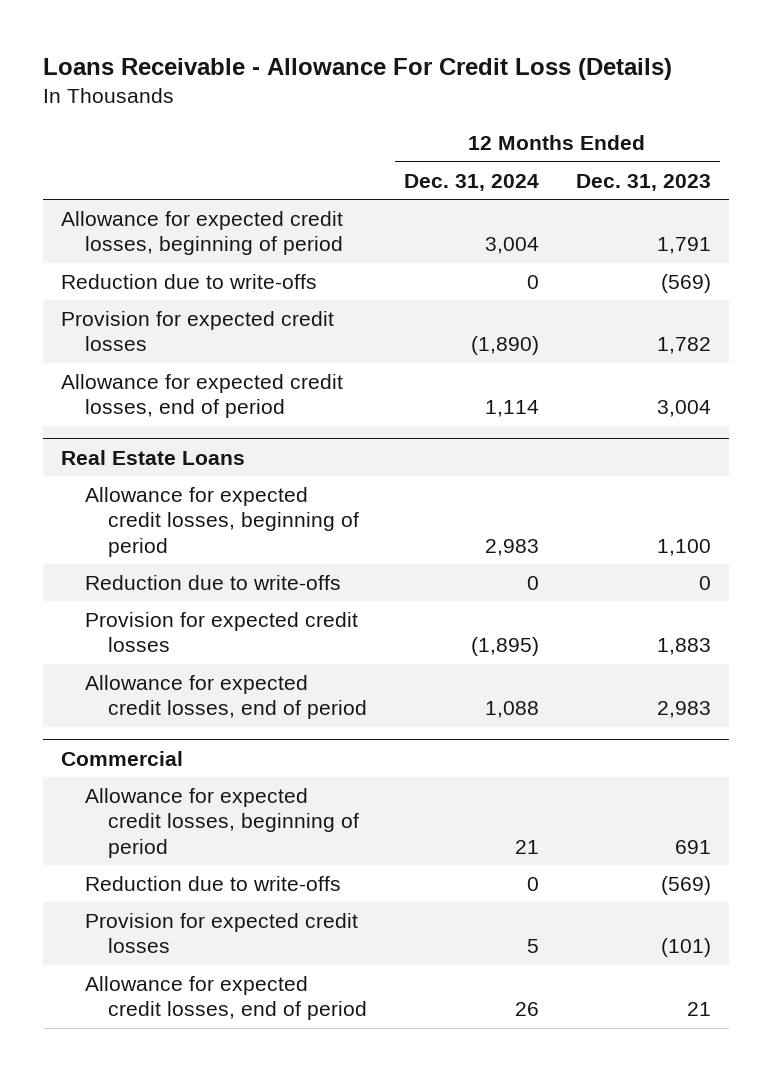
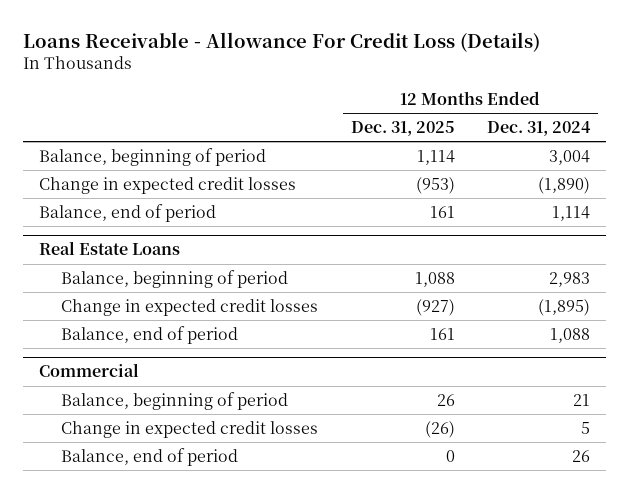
- | 12 Months Ended Dec. 31, 2024 | 12 Months Ended Dec. 31, 2023
+ | 12 Months Ended Dec. 31, 2025 | 12 Months Ended Dec. 31, 2024
- Allowance for expected credit losses, beginning of period | 3,004 | 1,791
- Reduction due to write-offs | 0 | (569)
- Provision for expected credit losses | (1,890) | 1,782
- Allowance for expected credit losses, end of period | 1,114 | 3,004
+ Balance, beginning of period | 1,114 | 3,004
+ Change in expected credit losses | (953) | (1,890)
+ Balance, end of period | 161 | 1,114
@ Real Estate Loans
- Allowance for expected credit losses, beginning of period | 2,983 | 1,100
- Reduction due to write-offs | 0 | 0
- Provision for expected credit losses | (1,895) | 1,883
- Allowance for expected credit losses, end of period | 1,088 | 2,983
+ Balance, beginning of period | 1,088 | 2,983
+ Change in expected credit losses | (927) | (1,895)
+ Balance, end of period | 161 | 1,088
@ Commercial
- Allowance for expected credit losses, beginning of period | 21 | 691
- Reduction due to write-offs | 0 | (569)
- Provision for expected credit losses | 5 | (101)
- Allowance for expected credit losses, end of period | 26 | 21
+ Balance, beginning of period | 26 | 21
+ Change in expected credit losses | (26) | 5
+ Balance, end of period | 0 | 26

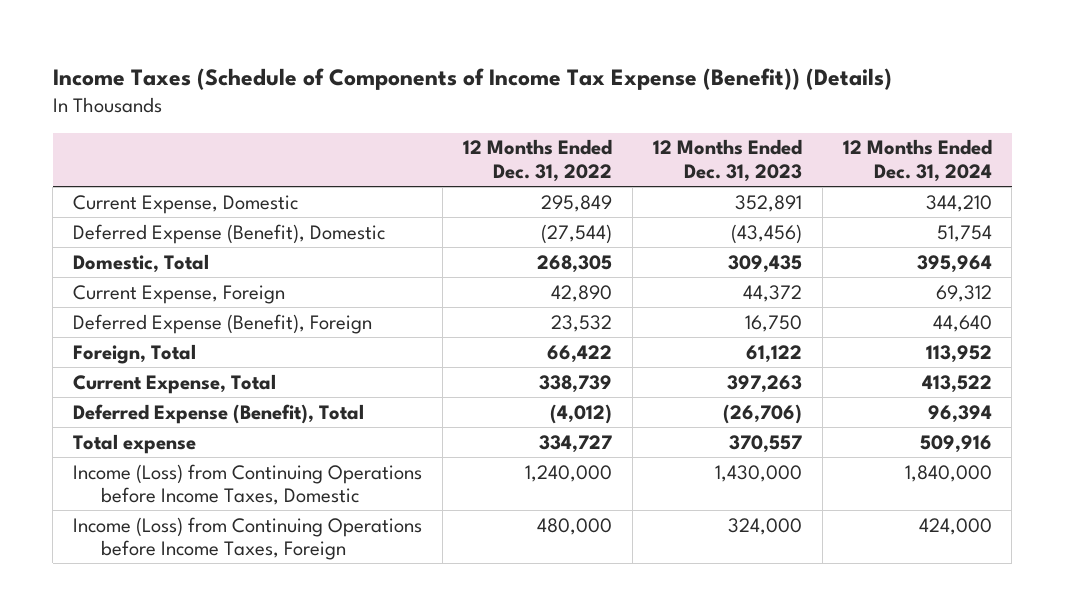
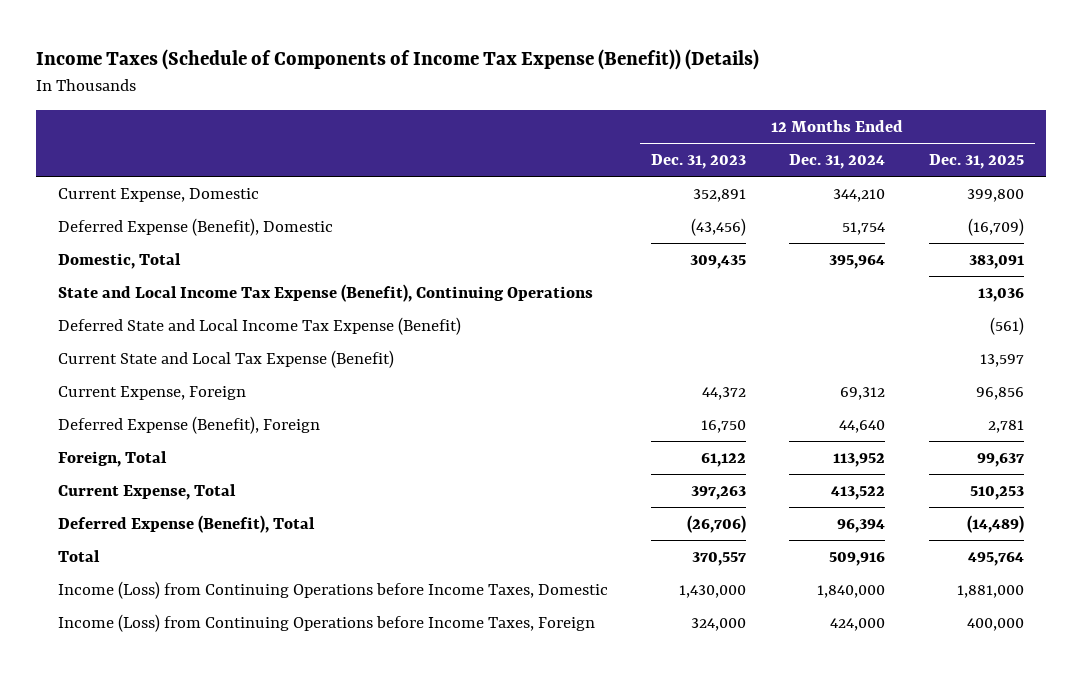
- | 12 Months Ended Dec. 31, 2022 | 12 Months Ended Dec. 31, 2023 | 12 Months Ended Dec. 31, 2024
+ | 12 Months Ended Dec. 31, 2023 | 12 Months Ended Dec. 31, 2024 | 12 Months Ended Dec. 31, 2025
+ State and Local Income Tax Expense (Benefit), Continuing Operations | | | 13,036
+ Deferred State and Local Income Tax Expense (Benefit) | | | (561)
+ Current State and Local Tax Expense (Benefit) | | | 13,597
- Total expense | 334,727 | 370,557 | 509,916
+ Total | 370,557 | 509,916 | 495,764

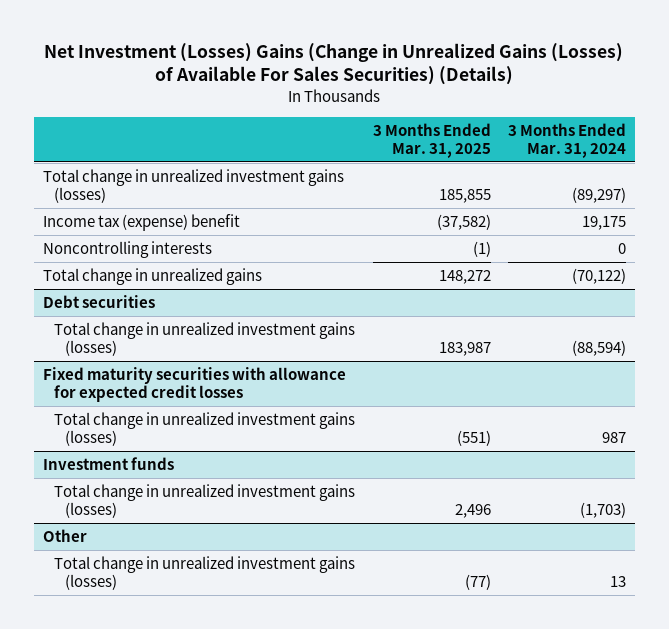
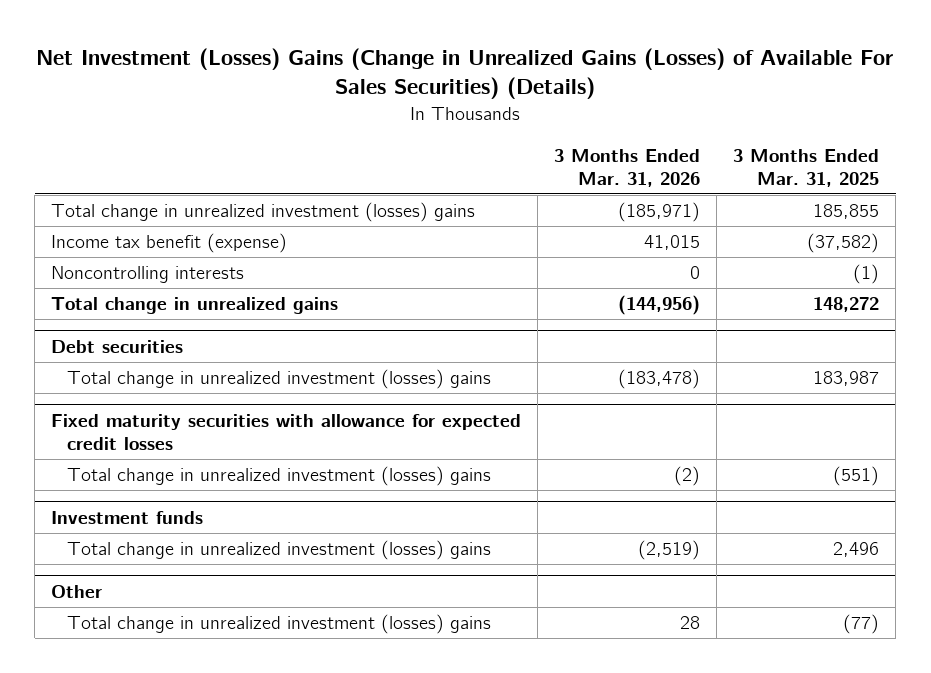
- | 3 Months Ended Mar. 31, 2025 | 3 Months Ended Mar. 31, 2024
+ | 3 Months Ended Mar. 31, 2026 | 3 Months Ended Mar. 31, 2025
- Total change in unrealized investment gains (losses) | 185,855 | (89,297)
- Income tax (expense) benefit | (37,582) | 19,175
+ Total change in unrealized investment (losses) gains | (185,971) | 185,855
+ Income tax benefit (expense) | 41,015 | (37,582)
@ Debt securities
- Total change in unrealized investment gains (losses) | 183,987 | (88,594)
+ Total change in unrealized investment (losses) gains | (183,478) | 183,987
@ Fixed maturity securities with allowance for expected credit losses
- Total change in unrealized investment gains (losses) | (551) | 987
+ Total change in unrealized investment (losses) gains | (2) | (551)
@ Investment funds
- Total change in unrealized investment gains (losses) | 2,496 | (1,703)
+ Total change in unrealized investment (losses) gains | (2,519) | 2,496
@ Other
- Total change in unrealized investment gains (losses) | (77) | 13
+ Total change in unrealized investment (losses) gains | 28 | (77)

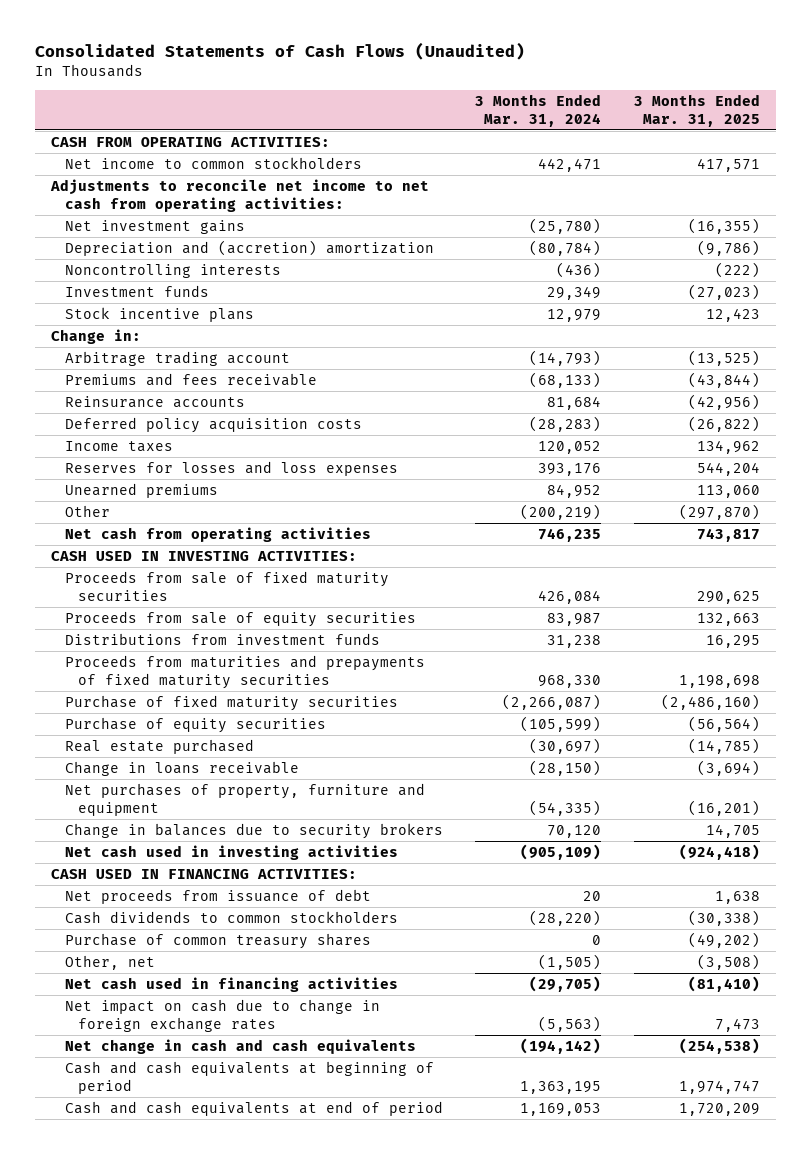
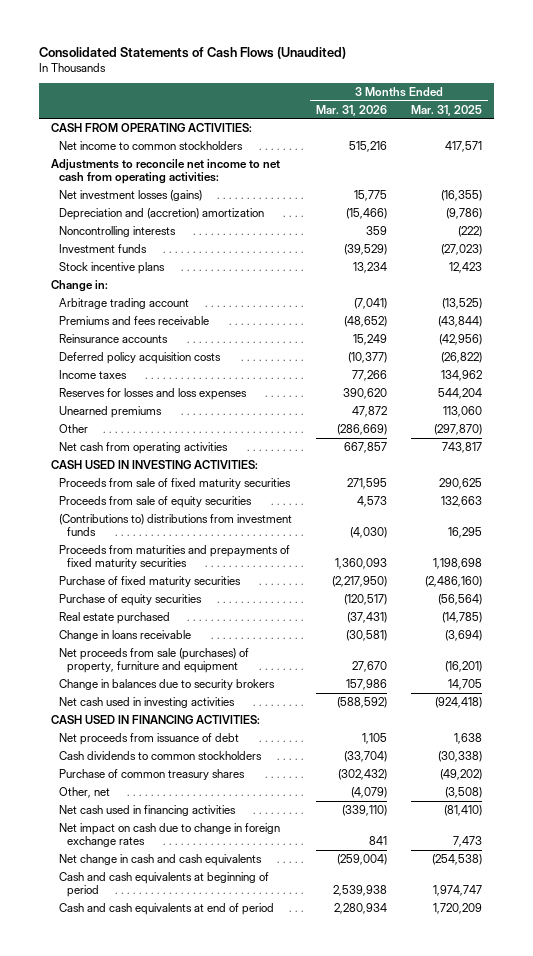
- | 3 Months Ended Mar. 31, 2024 | 3 Months Ended Mar. 31, 2025
+ | 3 Months Ended Mar. 31, 2026 | 3 Months Ended Mar. 31, 2025
- Net investment gains | (25,780) | (16,355)
+ Net investment losses (gains) | 15,775 | (16,355)
- Distributions from investment funds | 31,238 | 16,295
+ (Contributions to) distributions from investment funds | (4,030) | 16,295
- Net purchases of property, furniture and equipment | (54,335) | (16,201)
+ Net proceeds from sale (purchases) of property, furniture and equipment | 27,670 | (16,201)

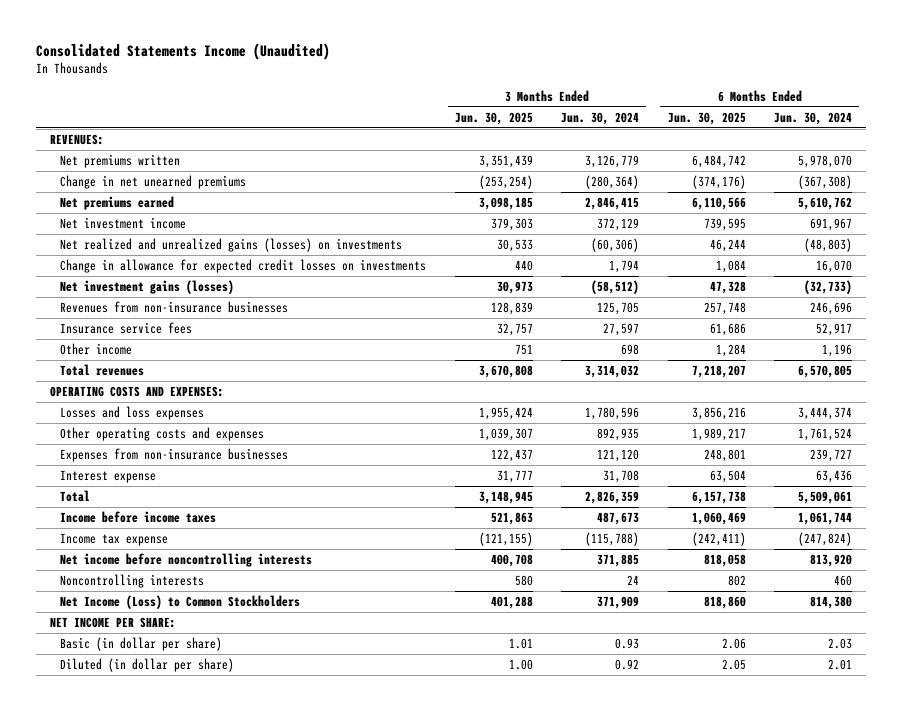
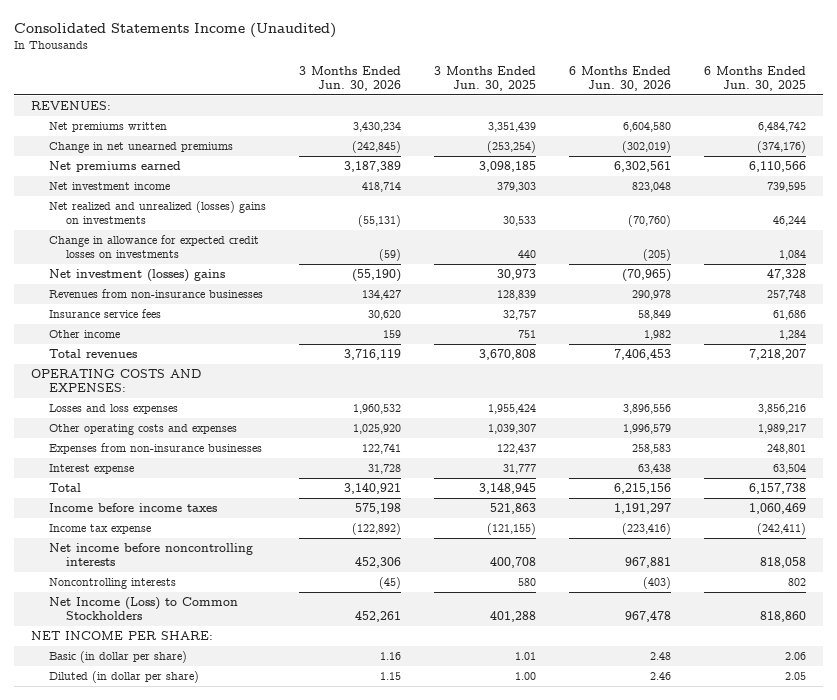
- | 3 Months Ended Jun. 30, 2025 | 3 Months Ended Jun. 30, 2024 | 6 Months Ended Jun. 30, 2025 | 6 Months Ended Jun. 30, 2024
+ | 3 Months Ended Jun. 30, 2026 | 3 Months Ended Jun. 30, 2025 | 6 Months Ended Jun. 30, 2026 | 6 Months Ended Jun. 30, 2025
- Net realized and unrealized gains (losses) on investments | 30,533 | (60,306) | 46,244 | (48,803)
+ Net realized and unrealized (losses) gains on investments | (55,131) | 30,533 | (70,760) | 46,244
- Net investment gains (losses) | 30,973 | (58,512) | 47,328 | (32,733)
+ Net investment (losses) gains | (55,190) | 30,973 | (70,965) | 47,328

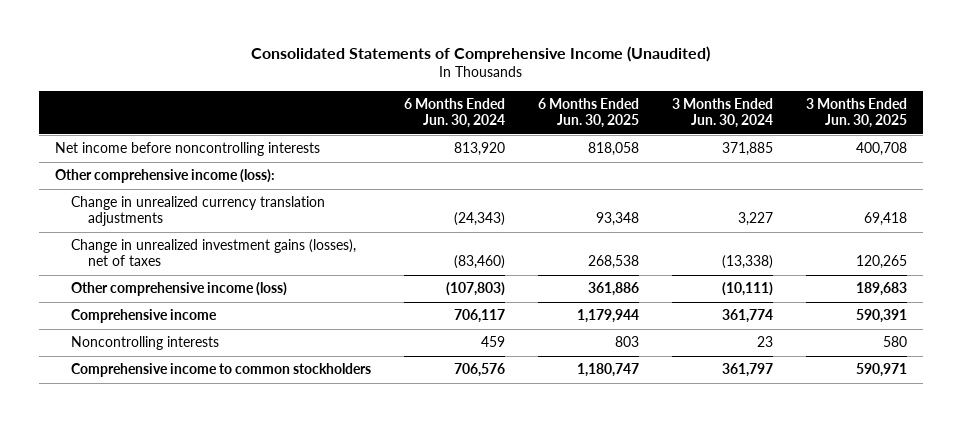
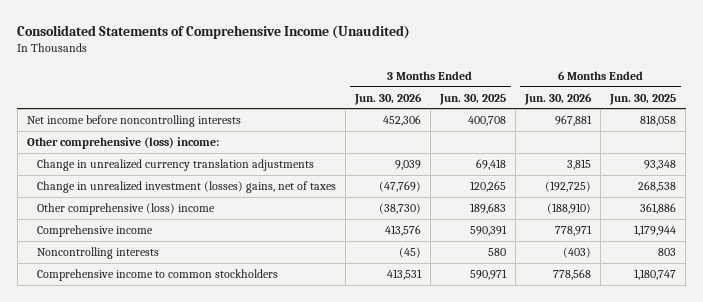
- | 6 Months Ended Jun. 30, 2024 | 6 Months Ended Jun. 30, 2025 | 3 Months Ended Jun. 30, 2024 | 3 Months Ended Jun. 30, 2025
+ | 3 Months Ended Jun. 30, 2026 | 3 Months Ended Jun. 30, 2025 | 6 Months Ended Jun. 30, 2026 | 6 Months Ended Jun. 30, 2025
- Other comprehensive income (loss):
+ Other comprehensive (loss) income:
- Change in unrealized investment gains (losses), net of taxes | (83,460) | 268,538 | (13,338) | 120,265
- Other comprehensive income (loss) | (107,803) | 361,886 | (10,111) | 189,683
+ Change in unrealized investment (losses) gains, net of taxes | (47,769) | 120,265 | (192,725) | 268,538
+ Other comprehensive (loss) income | (38,730) | 189,683 | (188,910) | 361,886

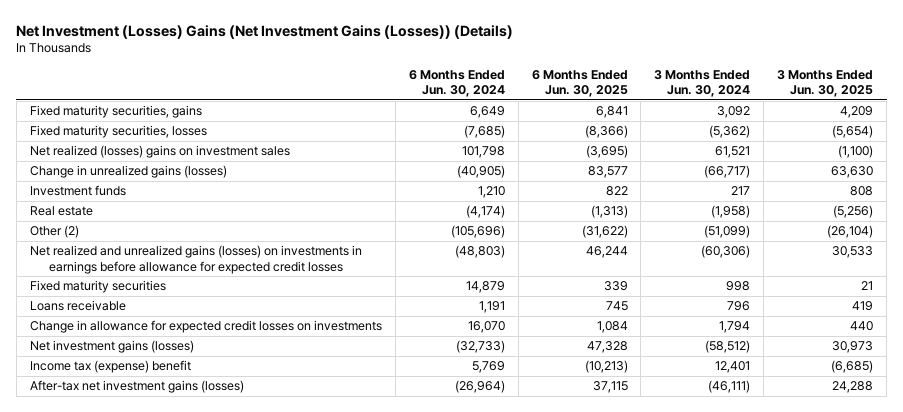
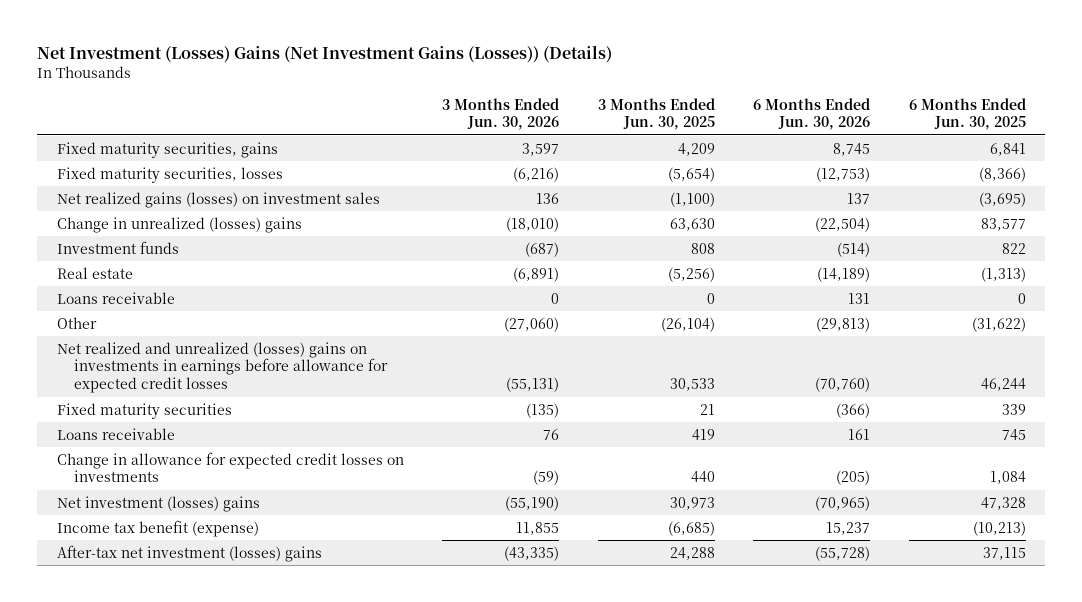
- | 6 Months Ended Jun. 30, 2024 | 6 Months Ended Jun. 30, 2025 | 3 Months Ended Jun. 30, 2024 | 3 Months Ended Jun. 30, 2025
+ | 3 Months Ended Jun. 30, 2026 | 3 Months Ended Jun. 30, 2025 | 6 Months Ended Jun. 30, 2026 | 6 Months Ended Jun. 30, 2025
- Net realized (losses) gains on investment sales | 101,798 | (3,695) | 61,521 | (1,100)
- Change in unrealized gains (losses) | (40,905) | 83,577 | (66,717) | 63,630
+ Net realized gains (losses) on investment sales | 136 | (1,100) | 137 | (3,695)
+ Change in unrealized (losses) gains | (18,010) | 63,630 | (22,504) | 83,577
- Other (2) | (105,696) | (31,622) | (51,099) | (26,104)
- Net realized and unrealized gains (losses) on investments in earnings before allowance for expected credit losses | (48,803) | 46,244 | (60,306) | 30,533
+ Loans receivable | 0 | 0 | 131 | 0
+ Other | (27,060) | (26,104) | (29,813) | (31,622)
+ Net realized and unrealized (losses) gains on investments in earnings before allowance for expected credit losses | (55,131) | 30,533 | (70,760) | 46,244
- Net investment gains (losses) | (32,733) | 47,328 | (58,512) | 30,973
- Income tax (expense) benefit | 5,769 | (10,213) | 12,401 | (6,685)
- After-tax net investment gains (losses) | (26,964) | 37,115 | (46,111) | 24,288
+ Net investment (losses) gains | (55,190) | 30,973 | (70,965) | 47,328
+ Income tax benefit (expense) | 11,855 | (6,685) | 15,237 | (10,213)
+ After-tax net investment (losses) gains | (43,335) | 24,288 | (55,728) | 37,115

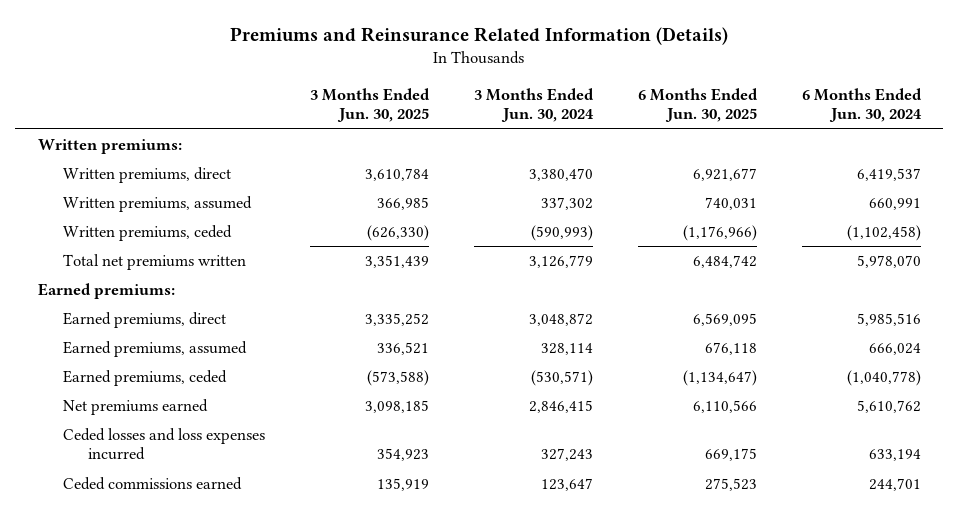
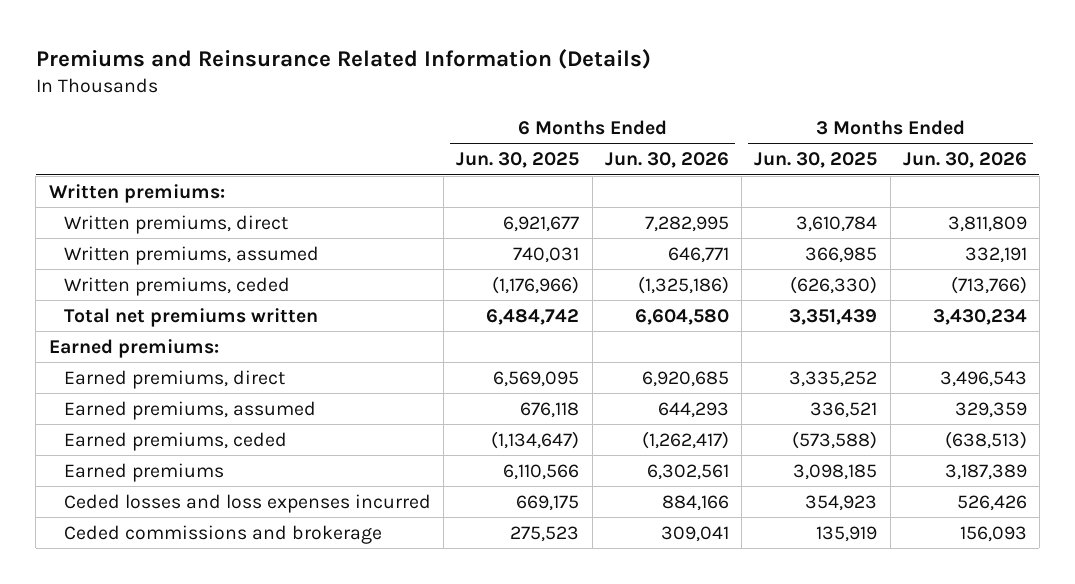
- | 3 Months Ended Jun. 30, 2025 | 3 Months Ended Jun. 30, 2024 | 6 Months Ended Jun. 30, 2025 | 6 Months Ended Jun. 30, 2024
+ | 6 Months Ended Jun. 30, 2025 | 6 Months Ended Jun. 30, 2026 | 3 Months Ended Jun. 30, 2025 | 3 Months Ended Jun. 30, 2026
- Net premiums earned | 3,098,185 | 2,846,415 | 6,110,566 | 5,610,762
+ Earned premiums | 6,110,566 | 6,302,561 | 3,098,185 | 3,187,389
- Ceded commissions earned | 135,919 | 123,647 | 275,523 | 244,701
+ Ceded commissions and brokerage | 275,523 | 309,041 | 135,919 | 156,093

